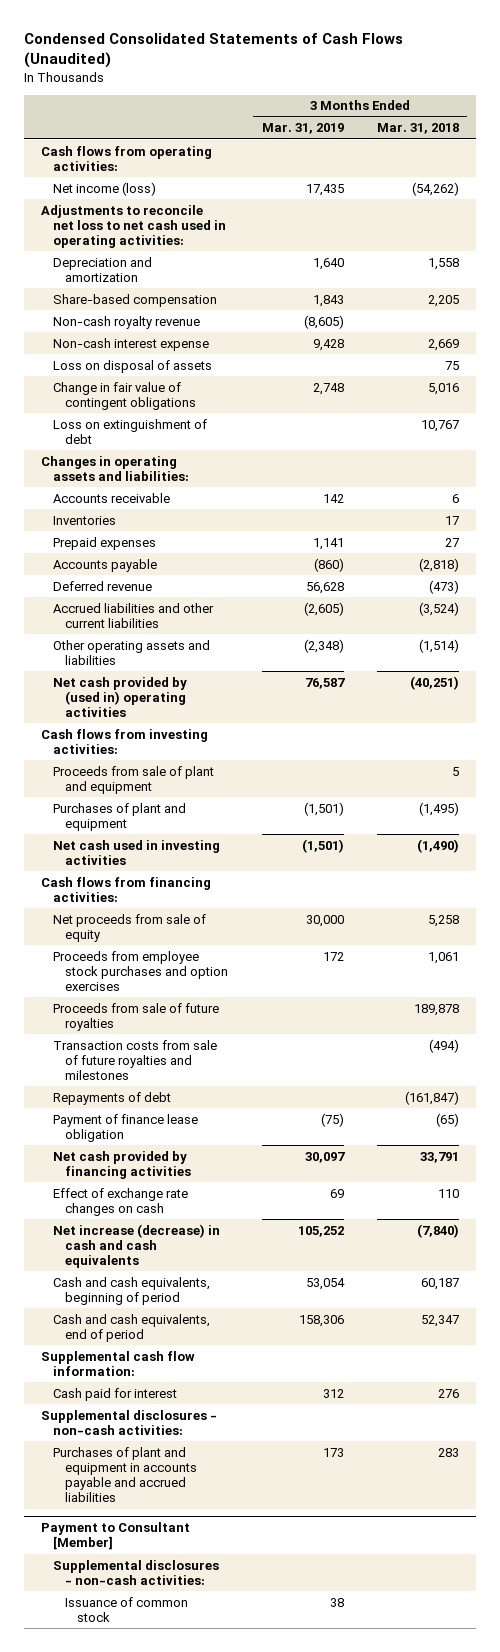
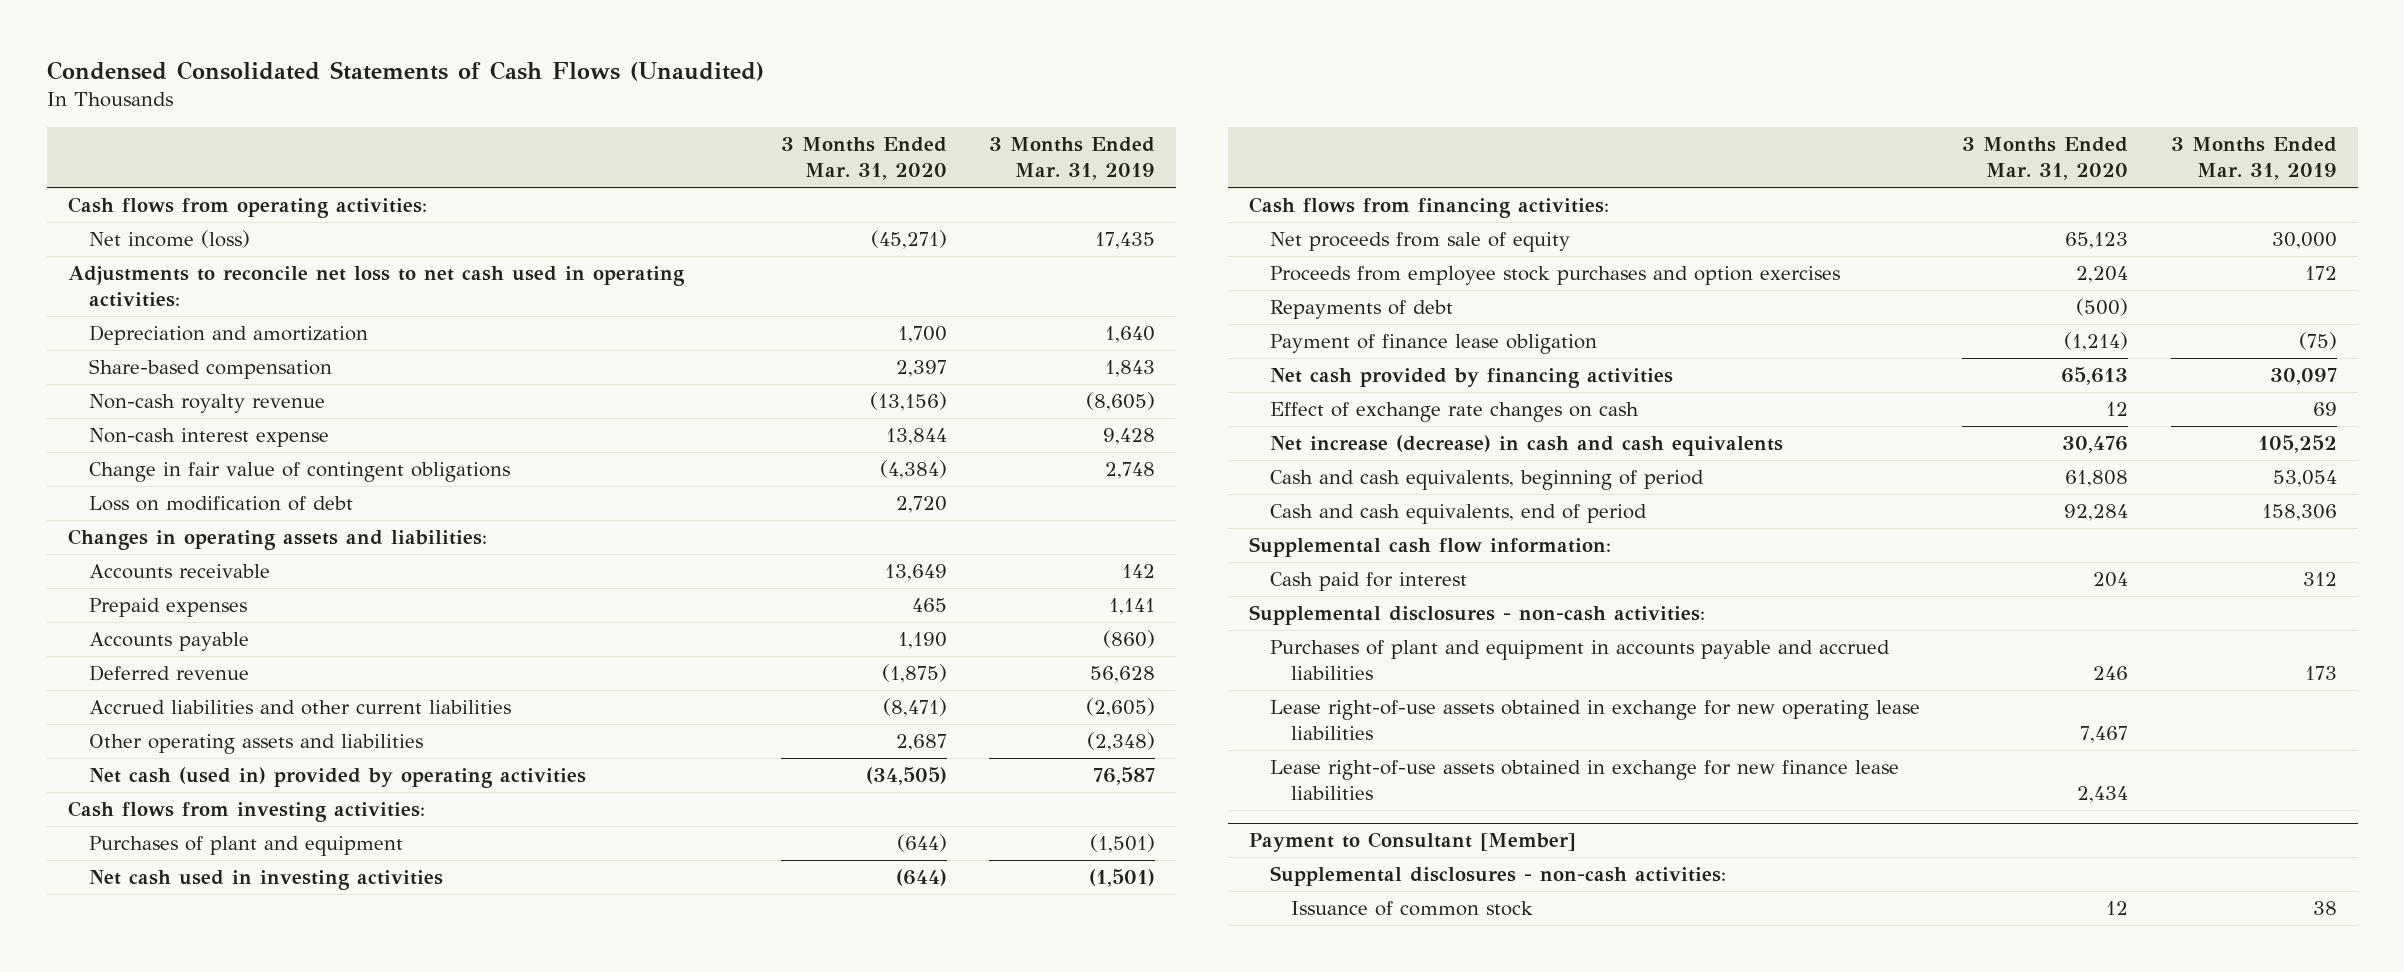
- | 3 Months Ended Mar. 31, 2019 | 3 Months Ended Mar. 31, 2018
+ | 3 Months Ended Mar. 31, 2020 | 3 Months Ended Mar. 31, 2019
- Loss on disposal of assets | | 75
- Loss on extinguishment of debt | | 10,767
+ Loss on modification of debt | 2,720 |
- Inventories | | 17
- Net cash provided by (used in) operating activities | 76,587 | (40,251)
+ Net cash (used in) provided by operating activities | (34,505) | 76,587
- Proceeds from sale of plant and equipment | | 5
- Proceeds from sale of future royalties | | 189,878
- Transaction costs from sale of future royalties and milestones | | (494)
+ Lease right-of-use assets obtained in exchange for new operating lease liabilities | 7,467 |
+ Lease right-of-use assets obtained in exchange for new finance lease liabilities | 2,434 |

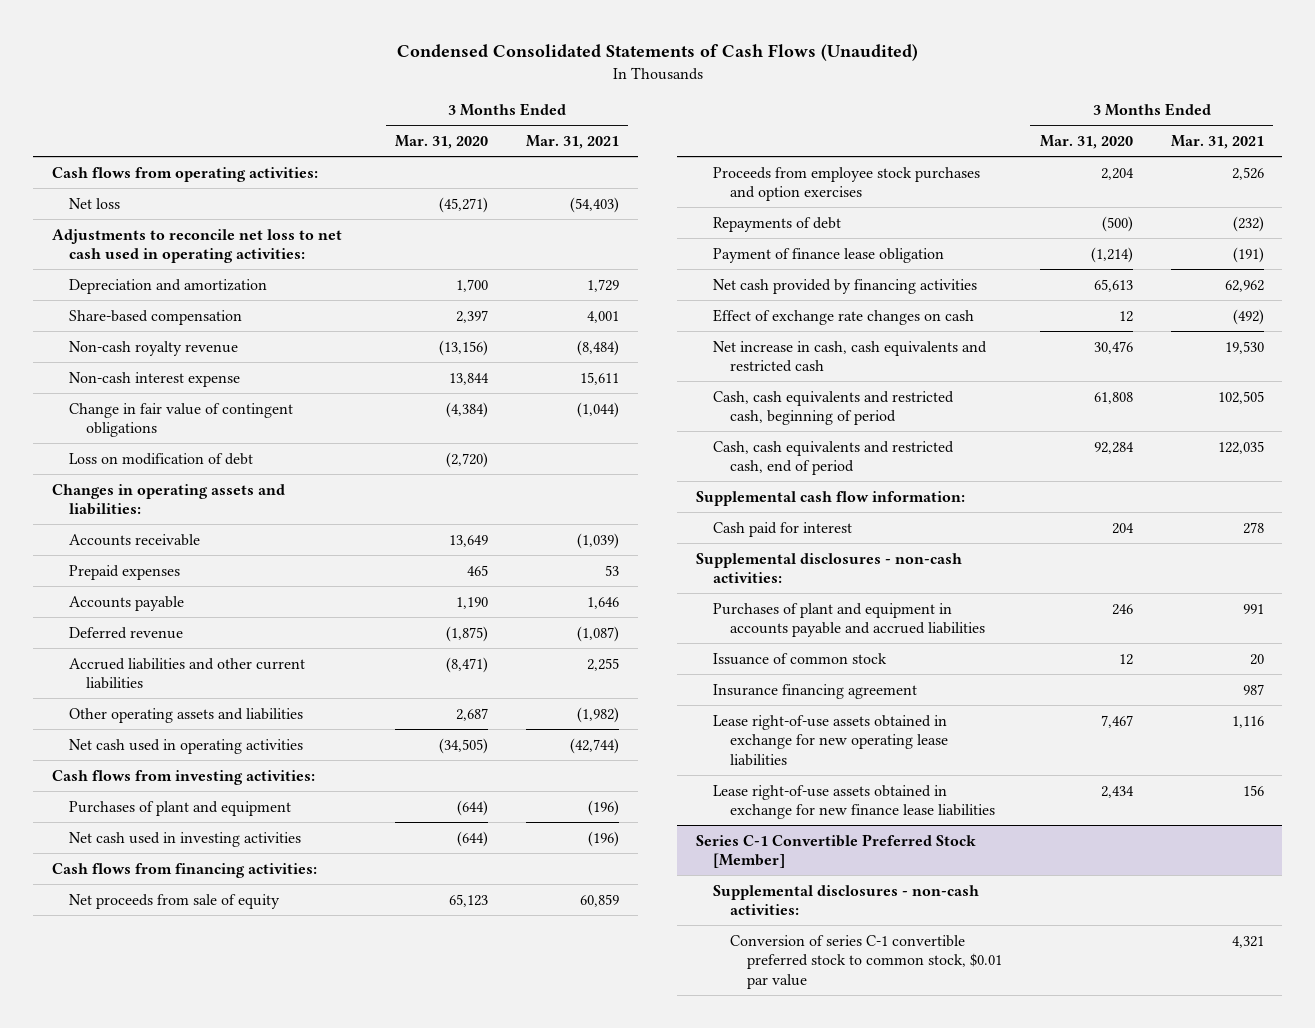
- | 3 Months Ended Mar. 31, 2020 | 3 Months Ended Mar. 31, 2019
+ | 3 Months Ended Mar. 31, 2020 | 3 Months Ended Mar. 31, 2021
- Net income (loss) | (45,271) | 17,435
+ Net loss | (45,271) | (54,403)
- Loss on modification of debt | 2,720 |
+ Loss on modification of debt | (2,720) |
- Net cash (used in) provided by operating activities | (34,505) | 76,587
+ Net cash used in operating activities | (34,505) | (42,744)
- Net increase (decrease) in cash and cash equivalents | 30,476 | 105,252
- Cash and cash equivalents, beginning of period | 61,808 | 53,054
- Cash and cash equivalents, end of period | 92,284 | 158,306
+ Net increase in cash, cash equivalents and restricted cash | 30,476 | 19,530
+ Cash, cash equivalents and restricted cash, beginning of period | 61,808 | 102,505
+ Cash, cash equivalents and restricted cash, end of period | 92,284 | 122,035
+ Issuance of common stock | 12 | 20
+ Insurance financing agreement | | 987
- Payment to Consultant [Member]
+ Series C-1 Convertible Preferred Stock [Member]
- Issuance of common stock | 12 | 38
+ Conversion of series C-1 convertible preferred stock to common stock, $0.01 par value | | 4,321

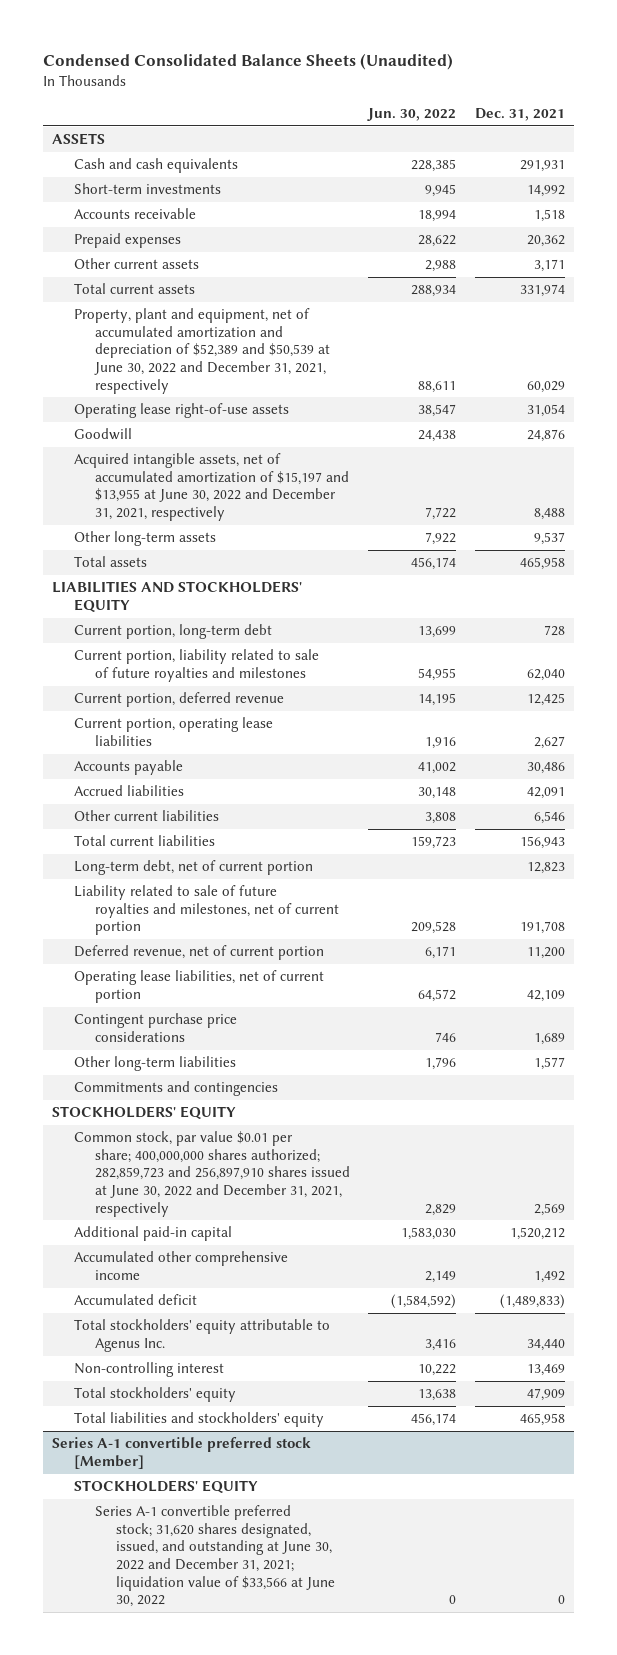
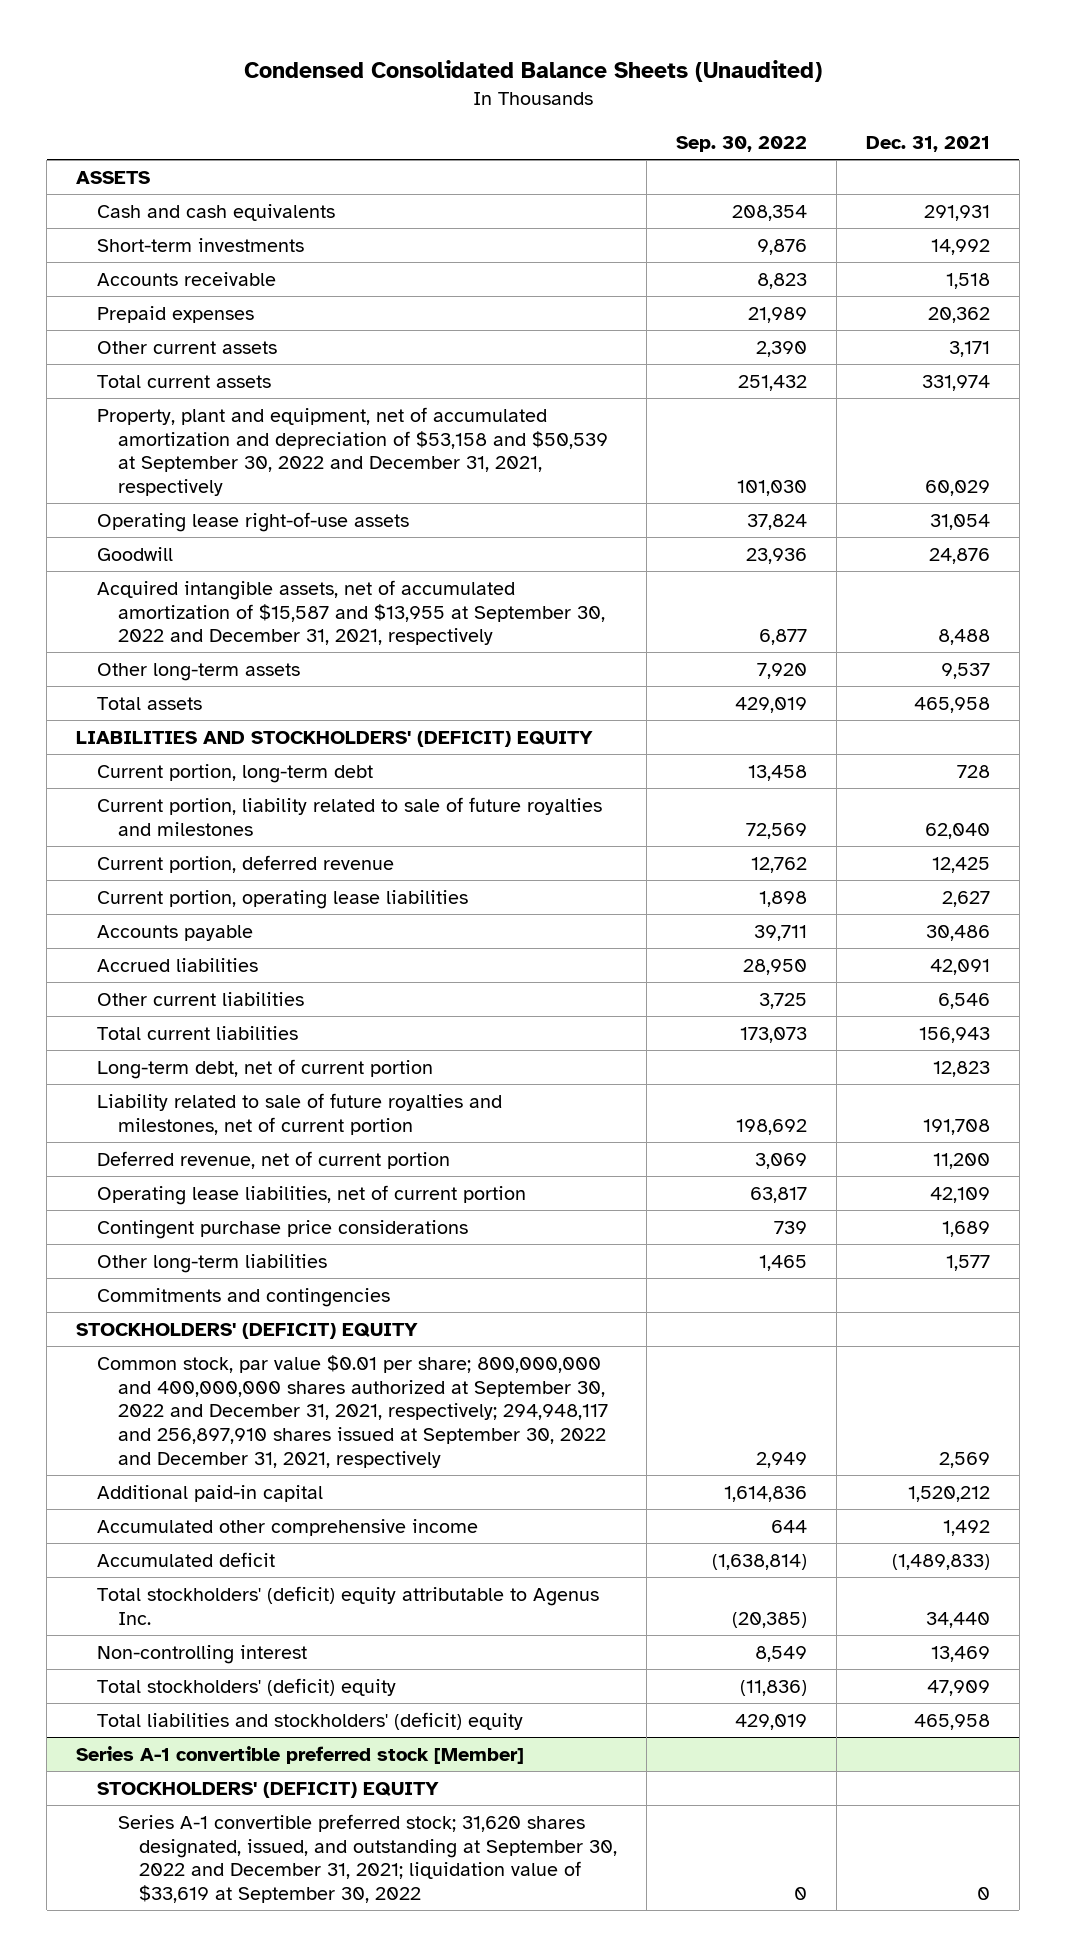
- | Jun. 30, 2022 | Dec. 31, 2021
+ | Sep. 30, 2022 | Dec. 31, 2021
- Property, plant and equipment, net of accumulated amortization and depreciation of $52,389 and $50,539 at June 30, 2022 and December 31, 2021, respectively | 88,611 | 60,029
+ Property, plant and equipment, net of accumulated amortization and depreciation of $53,158 and $50,539 at September 30, 2022 and December 31, 2021, respectively | 101,030 | 60,029
- Acquired intangible assets, net of accumulated amortization of $15,197 and $13,955 at June 30, 2022 and December 31, 2021, respectively | 7,722 | 8,488
+ Acquired intangible assets, net of accumulated amortization of $15,587 and $13,955 at September 30, 2022 and December 31, 2021, respectively | 6,877 | 8,488
- LIABILITIES AND STOCKHOLDERS' EQUITY
+ LIABILITIES AND STOCKHOLDERS' (DEFICIT) EQUITY
- STOCKHOLDERS' EQUITY
- Common stock, par value $0.01 per share; 400,000,000 shares authorized; 282,859,723 and 256,897,910 shares issued at June 30, 2022 and December 31, 2021, respectively | 2,829 | 2,569
+ STOCKHOLDERS' (DEFICIT) EQUITY
+ Common stock, par value $0.01 per share; 800,000,000 and 400,000,000 shares authorized at September 30, 2022 and December 31, 2021, respectively; 294,948,117 and 256,897,910 shares issued at September 30, 2022 and December 31, 2021, respectively | 2,949 | 2,569
- Total stockholders' equity attributable to Agenus Inc. | 3,416 | 34,440
+ Total stockholders' (deficit) equity attributable to Agenus Inc. | (20,385) | 34,440
- Total stockholders' equity | 13,638 | 47,909
- Total liabilities and stockholders' equity | 456,174 | 465,958
+ Total stockholders' (deficit) equity | (11,836) | 47,909
+ Total liabilities and stockholders' (deficit) equity | 429,019 | 465,958
@ Series A-1 convertible preferred stock [Member]
- STOCKHOLDERS' EQUITY
- Series A-1 convertible preferred stock; 31,620 shares designated, issued, and outstanding at June 30, 2022 and December 31, 2021; liquidation value of $33,566 at June 30, 2022 | 0 | 0
+ STOCKHOLDERS' (DEFICIT) EQUITY
+ Series A-1 convertible preferred stock; 31,620 shares designated, issued, and outstanding at September 30, 2022 and December 31, 2021; liquidation value of $33,619 at September 30, 2022 | 0 | 0

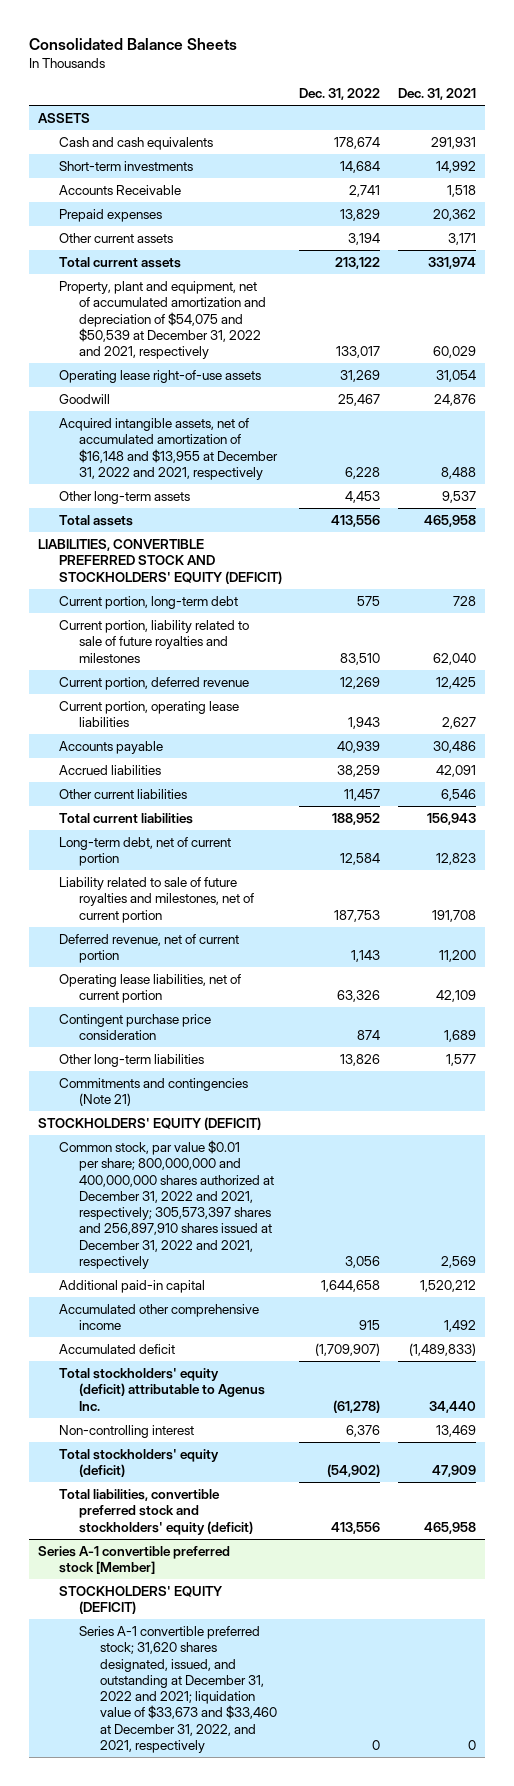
- Condensed Consolidated Balance Sheets (Unaudited)
+ Consolidated Balance Sheets
- | Sep. 30, 2022 | Dec. 31, 2021
+ | Dec. 31, 2022 | Dec. 31, 2021
- Accounts receivable | 8,823 | 1,518
+ Accounts Receivable | 2,741 | 1,518
- Property, plant and equipment, net of accumulated amortization and depreciation of $53,158 and $50,539 at September 30, 2022 and December 31, 2021, respectively | 101,030 | 60,029
+ Property, plant and equipment, net of accumulated amortization and depreciation of $54,075 and $50,539 at December 31, 2022 and 2021, respectively | 133,017 | 60,029
- Acquired intangible assets, net of accumulated amortization of $15,587 and $13,955 at September 30, 2022 and December 31, 2021, respectively | 6,877 | 8,488
+ Acquired intangible assets, net of accumulated amortization of $16,148 and $13,955 at December 31, 2022 and 2021, respectively | 6,228 | 8,488
- LIABILITIES AND STOCKHOLDERS' (DEFICIT) EQUITY
+ LIABILITIES, CONVERTIBLE PREFERRED STOCK AND STOCKHOLDERS' EQUITY (DEFICIT)
- Contingent purchase price considerations | 739 | 1,689
+ Contingent purchase price consideration | 874 | 1,689
- Commitments and contingencies
- STOCKHOLDERS' (DEFICIT) EQUITY
- Common stock, par value $0.01 per share; 800,000,000 and 400,000,000 shares authorized at September 30, 2022 and December 31, 2021, respectively; 294,948,117 and 256,897,910 shares issued at September 30, 2022 and December 31, 2021, respectively | 2,949 | 2,569
+ Commitments and contingencies (Note 21)
+ STOCKHOLDERS' EQUITY (DEFICIT)
+ Common stock, par value $0.01 per share; 800,000,000 and 400,000,000 shares authorized at December 31, 2022 and 2021, respectively; 305,573,397 shares and 256,897,910 shares issued at December 31, 2022 and 2021, respectively | 3,056 | 2,569
- Total stockholders' (deficit) equity attributable to Agenus Inc. | (20,385) | 34,440
+ Total stockholders' equity (deficit) attributable to Agenus Inc. | (61,278) | 34,440
- Total stockholders' (deficit) equity | (11,836) | 47,909
- Total liabilities and stockholders' (deficit) equity | 429,019 | 465,958
+ Total stockholders' equity (deficit) | (54,902) | 47,909
+ Total liabilities, convertible preferred stock and stockholders' equity (deficit) | 413,556 | 465,958
@ Series A-1 convertible preferred stock [Member]
- STOCKHOLDERS' (DEFICIT) EQUITY
- Series A-1 convertible preferred stock; 31,620 shares designated, issued, and outstanding at September 30, 2022 and December 31, 2021; liquidation value of $33,619 at September 30, 2022 | 0 | 0
+ STOCKHOLDERS' EQUITY (DEFICIT)
+ Series A-1 convertible preferred stock; 31,620 shares designated, issued, and outstanding at December 31, 2022 and 2021; liquidation value of $33,673 and $33,460 at December 31, 2022, and 2021, respectively | 0 | 0

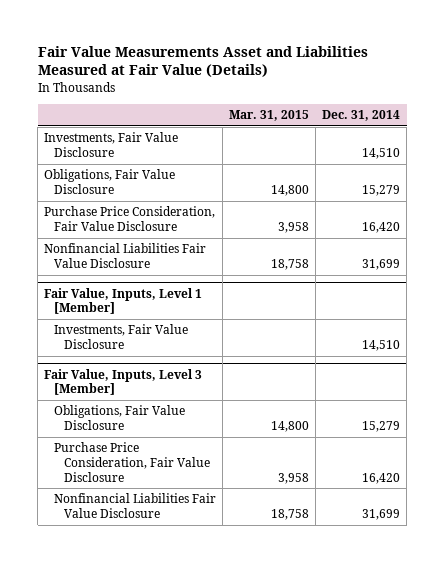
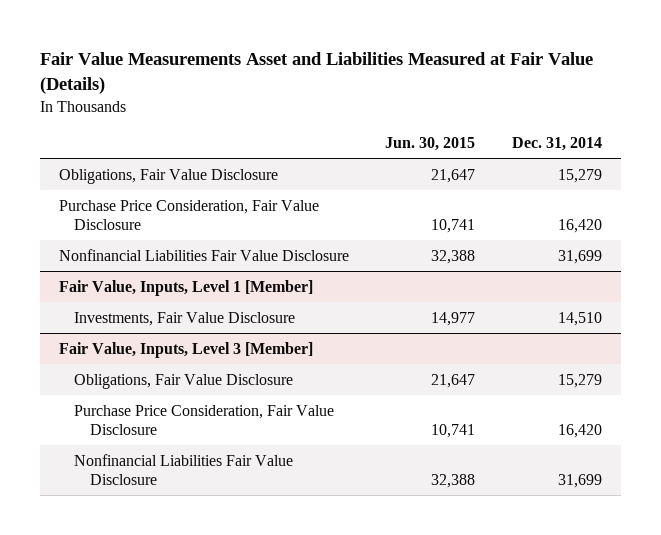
- | Mar. 31, 2015 | Dec. 31, 2014
+ | Jun. 30, 2015 | Dec. 31, 2014
- Investments, Fair Value Disclosure | | 14,510

